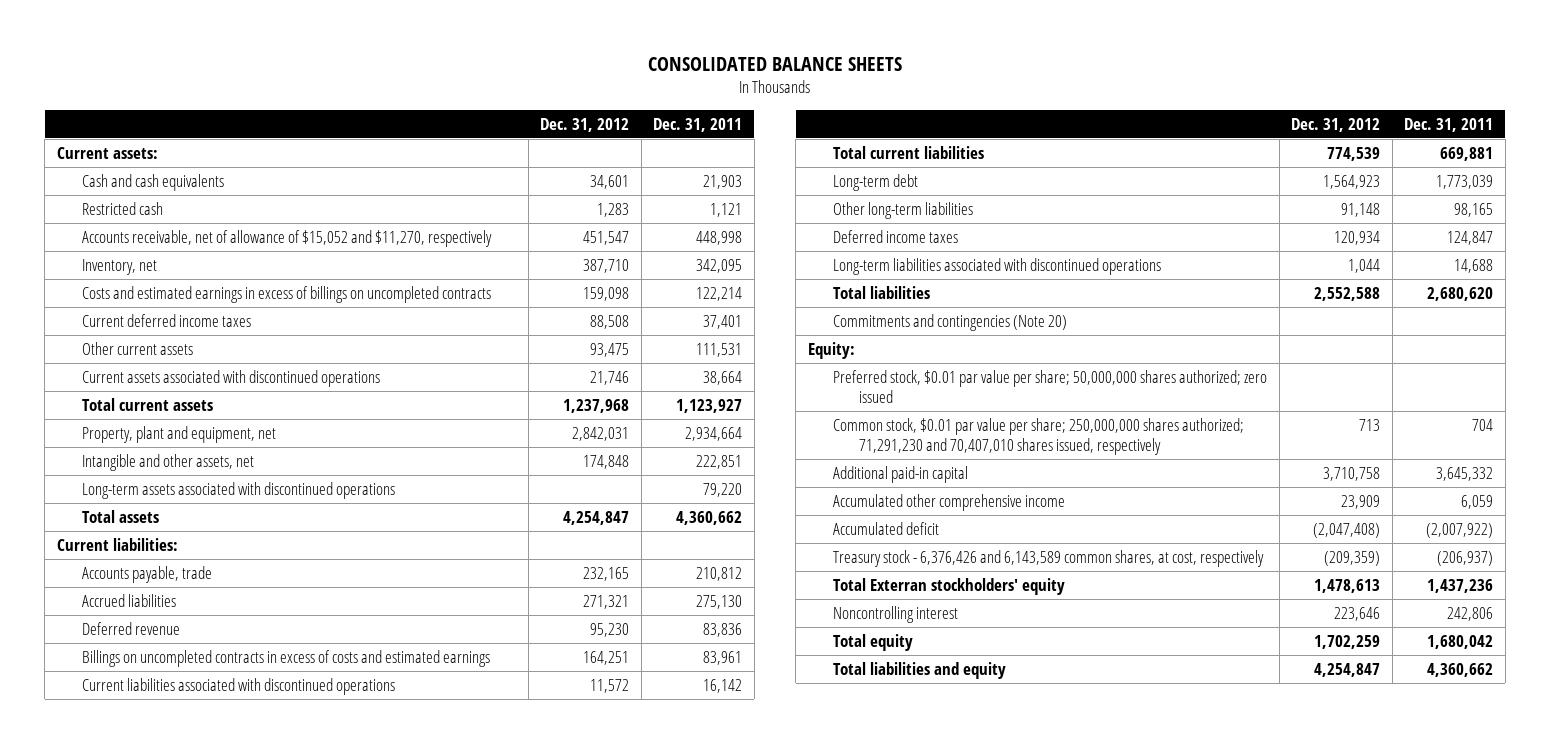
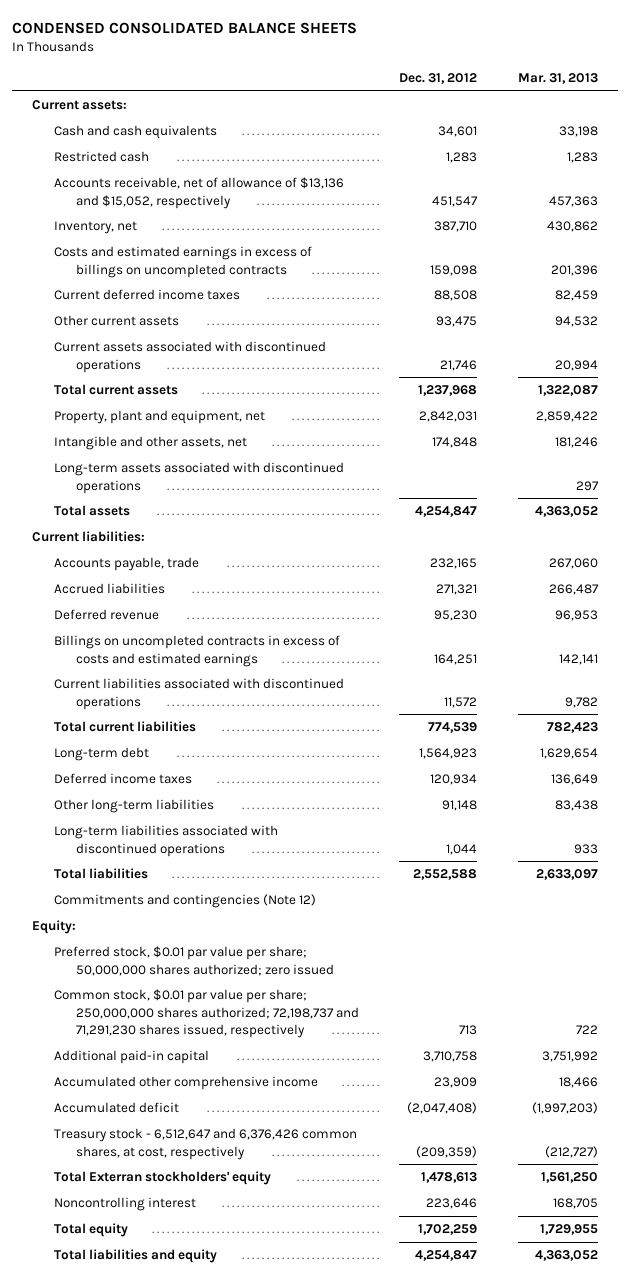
- CONSOLIDATED BALANCE SHEETS
+ CONDENSED CONSOLIDATED BALANCE SHEETS
- | Dec. 31, 2012 | Dec. 31, 2011
+ | Dec. 31, 2012 | Mar. 31, 2013
- Accounts receivable, net of allowance of $15,052 and $11,270, respectively | 451,547 | 448,998
+ Accounts receivable, net of allowance of $13,136 and $15,052, respectively | 451,547 | 457,363
moved down: Other long-term liabilities | 91,148 | 83,438
- Commitments and contingencies (Note 20)
+ Commitments and contingencies (Note 12)
- Common stock, $0.01 par value per share; 250,000,000 shares authorized; 71,291,230 and 70,407,010 shares issued, respectively | 713 | 704
+ Common stock, $0.01 par value per share; 250,000,000 shares authorized; 72,198,737 and 71,291,230 shares issued, respectively | 713 | 722
- Treasury stock - 6,376,426 and 6,143,589 common shares, at cost, respectively | (209,359) | (206,937)
+ Treasury stock - 6,512,647 and 6,376,426 common shares, at cost, respectively | (209,359) | (212,727)

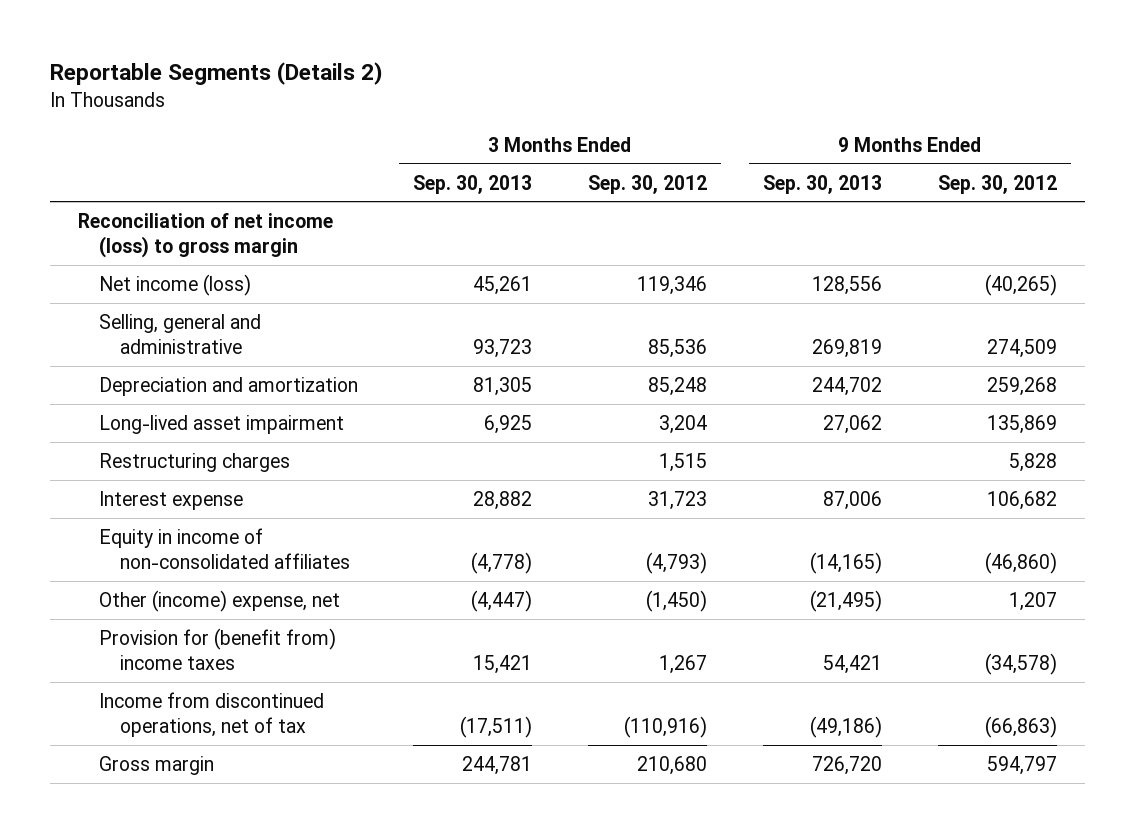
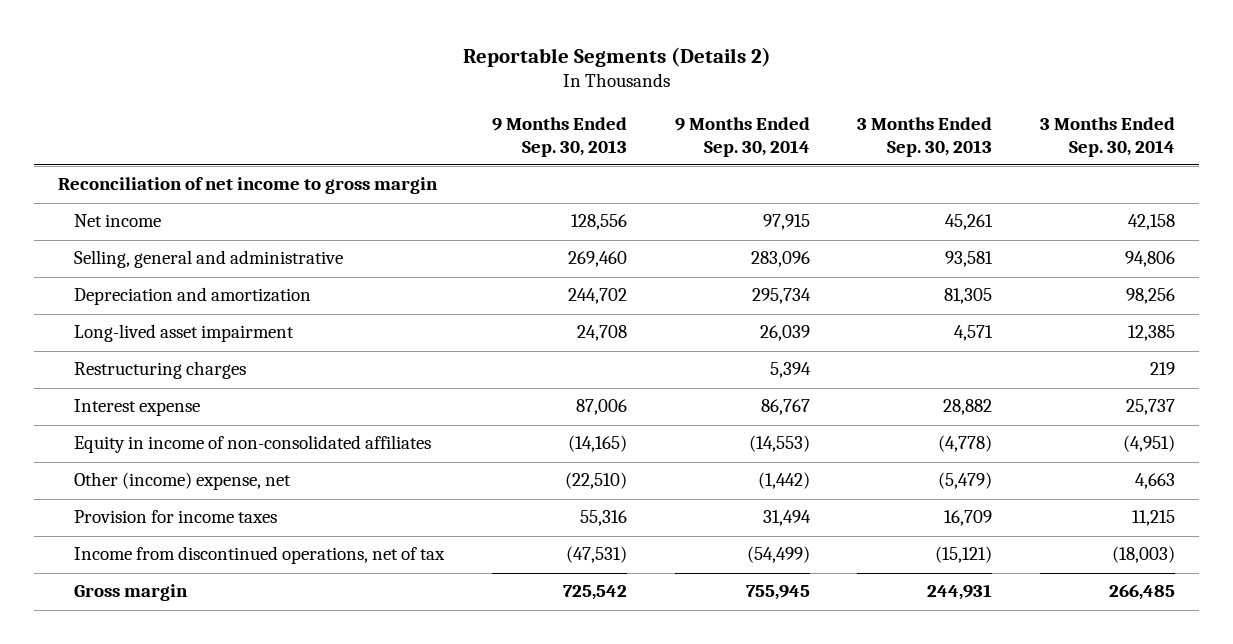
- | 3 Months Ended Sep. 30, 2013 | 3 Months Ended Sep. 30, 2012 | 9 Months Ended Sep. 30, 2013 | 9 Months Ended Sep. 30, 2012
+ | 9 Months Ended Sep. 30, 2013 | 9 Months Ended Sep. 30, 2014 | 3 Months Ended Sep. 30, 2013 | 3 Months Ended Sep. 30, 2014
- Reconciliation of net income (loss) to gross margin
- Net income (loss) | 45,261 | 119,346 | 128,556 | (40,265)
- Selling, general and administrative | 93,723 | 85,536 | 269,819 | 274,509
+ Reconciliation of net income to gross margin
+ Net income | 128,556 | 97,915 | 45,261 | 42,158
+ Selling, general and administrative | 269,460 | 283,096 | 93,581 | 94,806
- Long-lived asset impairment | 6,925 | 3,204 | 27,062 | 135,869
+ Long-lived asset impairment | 24,708 | 26,039 | 4,571 | 12,385
- Other (income) expense, net | (4,447) | (1,450) | (21,495) | 1,207
- Provision for (benefit from) income taxes | 15,421 | 1,267 | 54,421 | (34,578)
- Income from discontinued operations, net of tax | (17,511) | (110,916) | (49,186) | (66,863)
- Gross margin | 244,781 | 210,680 | 726,720 | 594,797
+ Other (income) expense, net | (22,510) | (1,442) | (5,479) | 4,663
+ Provision for income taxes | 55,316 | 31,494 | 16,709 | 11,215
+ Income from discontinued operations, net of tax | (47,531) | (54,499) | (15,121) | (18,003)
+ Gross margin | 725,542 | 755,945 | 244,931 | 266,485

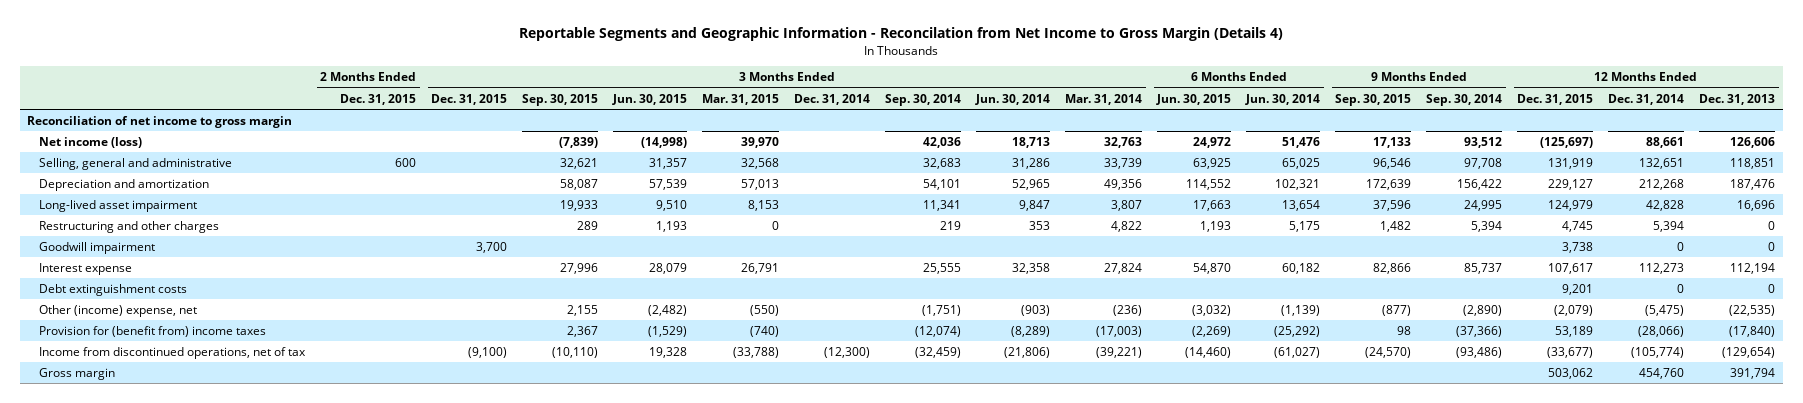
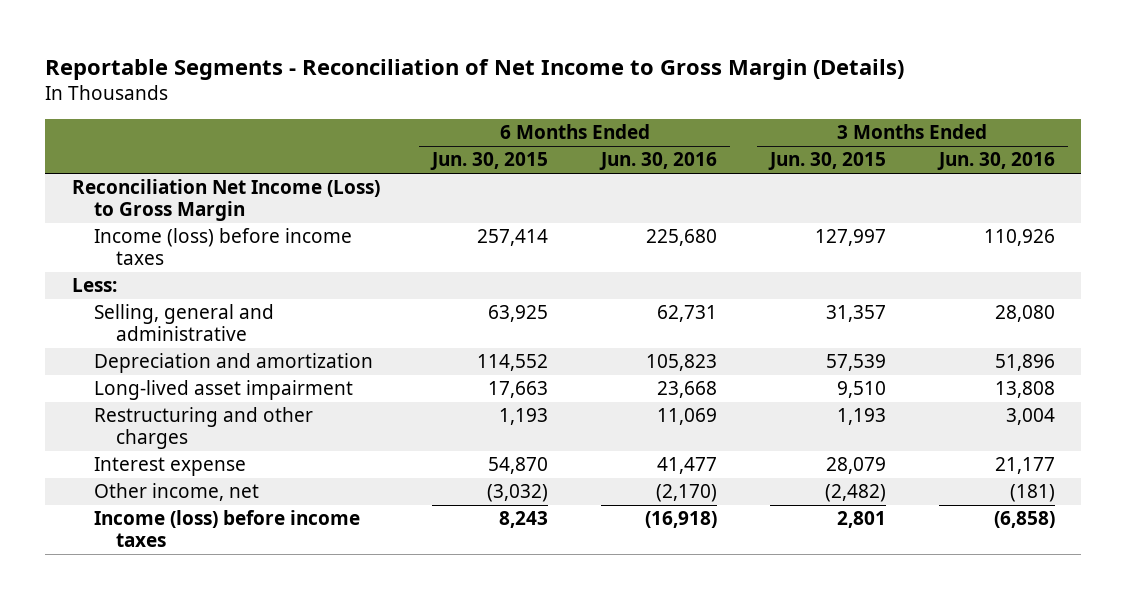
- Reportable Segments and Geographic Information - Reconcilation from Net Income to Gross Margin (Details 4)
+ Reportable Segments - Reconciliation of Net Income to Gross Margin (Details)
- | 2 Months Ended Dec. 31, 2015 | 3 Months Ended Dec. 31, 2015 | 3 Months Ended Sep. 30, 2015 | 3 Months Ended Jun. 30, 2015 | 3 Months Ended Mar. 31, 2015 | 3 Months Ended Dec. 31, 2014 | 3 Months Ended Sep. 30, 2014 | 3 Months Ended Jun. 30, 2014 | 3 Months Ended Mar. 31, 2014 | 6 Months Ended Jun. 30, 2015 | 6 Months Ended Jun. 30, 2014 | 9 Months Ended Sep. 30, 2015 | 9 Months Ended Sep. 30, 2014 | 12 Months Ended Dec. 31, 2015 | 12 Months Ended Dec. 31, 2014 | 12 Months Ended Dec. 31, 2013
+ | 6 Months Ended Jun. 30, 2015 | 6 Months Ended Jun. 30, 2016 | 3 Months Ended Jun. 30, 2015 | 3 Months Ended Jun. 30, 2016
- Reconciliation of net income to gross margin
- Net income (loss) | | | (7,839) | (14,998) | 39,970 | | 42,036 | 18,713 | 32,763 | 24,972 | 51,476 | 17,133 | 93,512 | (125,697) | 88,661 | 126,606
+ Reconciliation Net Income (Loss) to Gross Margin
+ Income (loss) before income taxes | 257,414 | 225,680 | 127,997 | 110,926
+ Less:
- Goodwill impairment | | 3,700 | | | | | | | | | | | | 3,738 | 0 | 0
- Debt extinguishment costs | | | | | | | | | | | | | | 9,201 | 0 | 0
- Other (income) expense, net | | | 2,155 | (2,482) | (550) | | (1,751) | (903) | (236) | (3,032) | (1,139) | (877) | (2,890) | (2,079) | (5,475) | (22,535)
- Provision for (benefit from) income taxes | | | 2,367 | (1,529) | (740) | | (12,074) | (8,289) | (17,003) | (2,269) | (25,292) | 98 | (37,366) | 53,189 | (28,066) | (17,840)
- Income from discontinued operations, net of tax | | (9,100) | (10,110) | 19,328 | (33,788) | (12,300) | (32,459) | (21,806) | (39,221) | (14,460) | (61,027) | (24,570) | (93,486) | (33,677) | (105,774) | (129,654)
- Gross margin | | | | | | | | | | | | | | 503,062 | 454,760 | 391,794
+ Other income, net | (3,032) | (2,170) | (2,482) | (181)
+ Income (loss) before income taxes | 8,243 | (16,918) | 2,801 | (6,858)

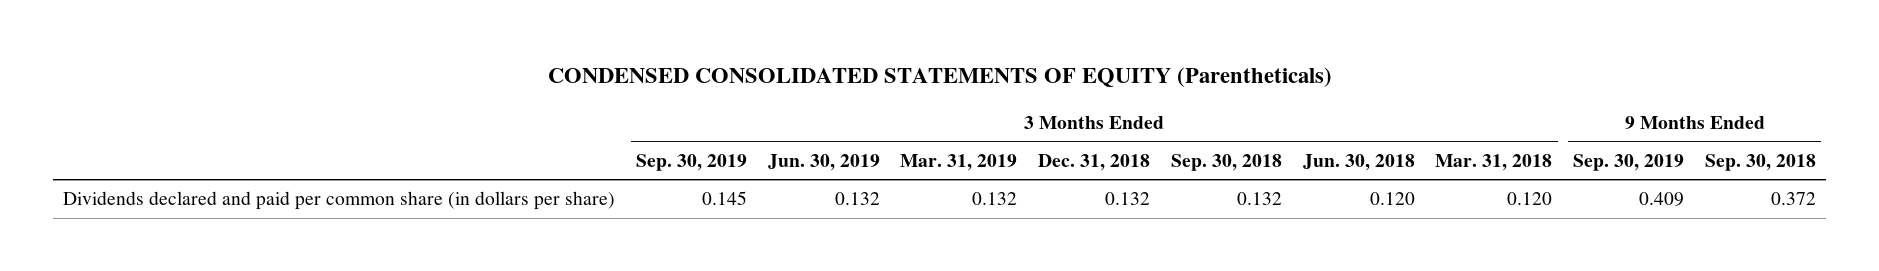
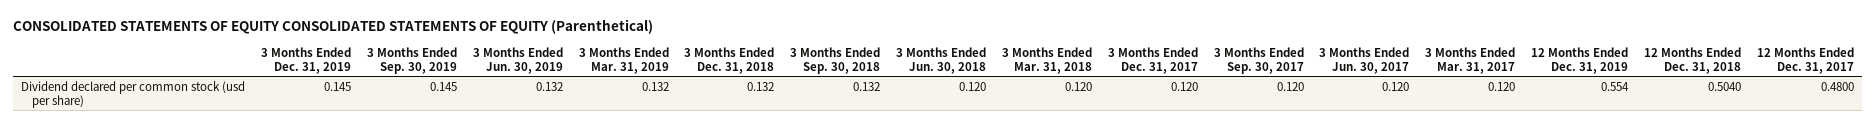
- CONDENSED CONSOLIDATED STATEMENTS OF EQUITY (Parentheticals)
+ CONSOLIDATED STATEMENTS OF EQUITY CONSOLIDATED STATEMENTS OF EQUITY (Parenthetical)
- | 3 Months Ended Sep. 30, 2019 | 3 Months Ended Jun. 30, 2019 | 3 Months Ended Mar. 31, 2019 | 3 Months Ended Dec. 31, 2018 | 3 Months Ended Sep. 30, 2018 | 3 Months Ended Jun. 30, 2018 | 3 Months Ended Mar. 31, 2018 | 9 Months Ended Sep. 30, 2019 | 9 Months Ended Sep. 30, 2018
+ | 3 Months Ended Dec. 31, 2019 | 3 Months Ended Sep. 30, 2019 | 3 Months Ended Jun. 30, 2019 | 3 Months Ended Mar. 31, 2019 | 3 Months Ended Dec. 31, 2018 | 3 Months Ended Sep. 30, 2018 | 3 Months Ended Jun. 30, 2018 | 3 Months Ended Mar. 31, 2018 | 3 Months Ended Dec. 31, 2017 | 3 Months Ended Sep. 30, 2017 | 3 Months Ended Jun. 30, 2017 | 3 Months Ended Mar. 31, 2017 | 12 Months Ended Dec. 31, 2019 | 12 Months Ended Dec. 31, 2018 | 12 Months Ended Dec. 31, 2017
- Dividends declared and paid per common share (in dollars per share) | 0.145 | 0.132 | 0.132 | 0.132 | 0.132 | 0.120 | 0.120 | 0.409 | 0.372
+ Dividend declared per common stock (usd per share) | 0.145 | 0.145 | 0.132 | 0.132 | 0.132 | 0.132 | 0.120 | 0.120 | 0.120 | 0.120 | 0.120 | 0.120 | 0.554 | 0.5040 | 0.4800

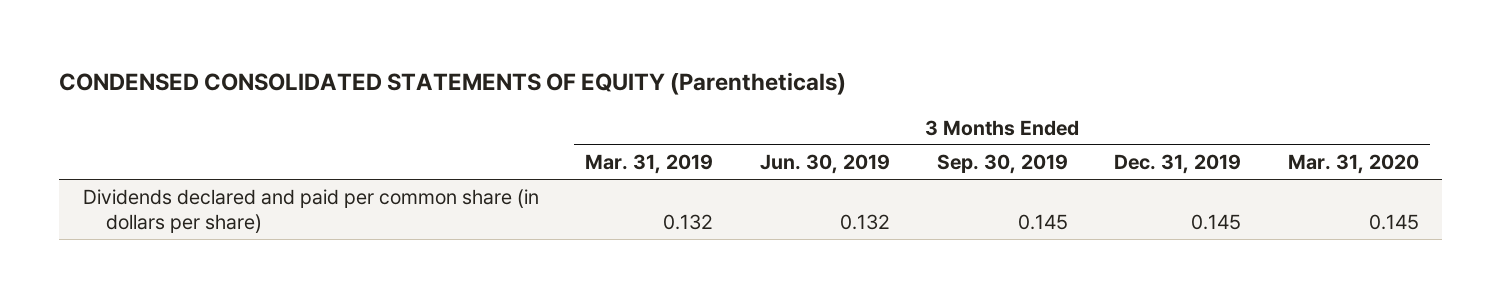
- CONSOLIDATED STATEMENTS OF EQUITY CONSOLIDATED STATEMENTS OF EQUITY (Parenthetical)
+ CONDENSED CONSOLIDATED STATEMENTS OF EQUITY (Parentheticals)
- | 3 Months Ended Dec. 31, 2019 | 3 Months Ended Sep. 30, 2019 | 3 Months Ended Jun. 30, 2019 | 3 Months Ended Mar. 31, 2019 | 3 Months Ended Dec. 31, 2018 | 3 Months Ended Sep. 30, 2018 | 3 Months Ended Jun. 30, 2018 | 3 Months Ended Mar. 31, 2018 | 3 Months Ended Dec. 31, 2017 | 3 Months Ended Sep. 30, 2017 | 3 Months Ended Jun. 30, 2017 | 3 Months Ended Mar. 31, 2017 | 12 Months Ended Dec. 31, 2019 | 12 Months Ended Dec. 31, 2018 | 12 Months Ended Dec. 31, 2017
+ | 3 Months Ended Mar. 31, 2019 | 3 Months Ended Jun. 30, 2019 | 3 Months Ended Sep. 30, 2019 | 3 Months Ended Dec. 31, 2019 | 3 Months Ended Mar. 31, 2020
- Dividend declared per common stock (usd per share) | 0.145 | 0.145 | 0.132 | 0.132 | 0.132 | 0.132 | 0.120 | 0.120 | 0.120 | 0.120 | 0.120 | 0.120 | 0.554 | 0.5040 | 0.4800
+ Dividends declared and paid per common share (in dollars per share) | 0.132 | 0.132 | 0.145 | 0.145 | 0.145

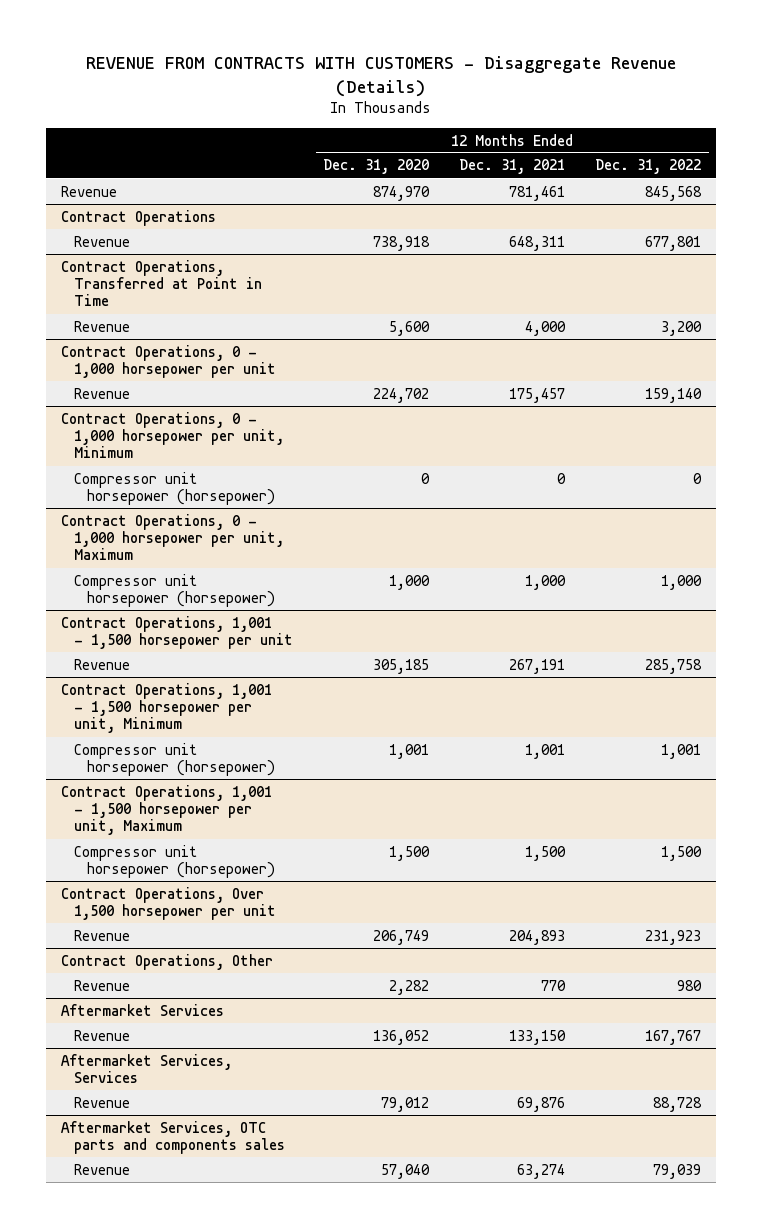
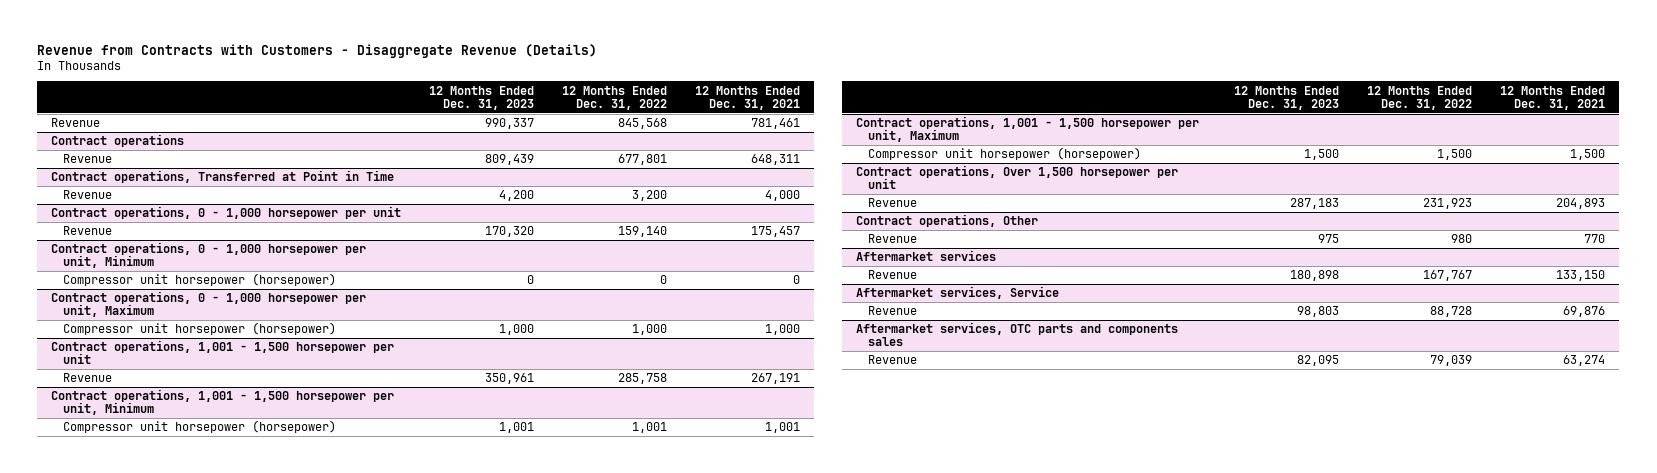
- REVENUE FROM CONTRACTS WITH CUSTOMERS - Disaggregate Revenue (Details)
+ Revenue from Contracts with Customers - Disaggregate Revenue (Details)
- | 12 Months Ended Dec. 31, 2020 | 12 Months Ended Dec. 31, 2021 | 12 Months Ended Dec. 31, 2022
+ | 12 Months Ended Dec. 31, 2023 | 12 Months Ended Dec. 31, 2022 | 12 Months Ended Dec. 31, 2021
- Contract Operations
+ Contract operations
- Contract Operations, Transferred at Point in Time
+ Contract operations, Transferred at Point in Time
- Contract Operations, 0 - 1,000 horsepower per unit
+ Contract operations, 0 - 1,000 horsepower per unit
- Contract Operations, 0 - 1,000 horsepower per unit, Minimum
+ Contract operations, 0 - 1,000 horsepower per unit, Minimum
- Contract Operations, 0 - 1,000 horsepower per unit, Maximum
+ Contract operations, 0 - 1,000 horsepower per unit, Maximum
- Contract Operations, 1,001 - 1,500 horsepower per unit
+ Contract operations, 1,001 - 1,500 horsepower per unit
- Contract Operations, 1,001 - 1,500 horsepower per unit, Minimum
+ Contract operations, 1,001 - 1,500 horsepower per unit, Minimum
- Contract Operations, 1,001 - 1,500 horsepower per unit, Maximum
+ Contract operations, 1,001 - 1,500 horsepower per unit, Maximum
- Contract Operations, Over 1,500 horsepower per unit
+ Contract operations, Over 1,500 horsepower per unit
- Contract Operations, Other
+ Contract operations, Other
- Aftermarket Services
+ Aftermarket services
- Aftermarket Services, Services
+ Aftermarket services, Service
- Aftermarket Services, OTC parts and components sales
+ Aftermarket services, OTC parts and components sales

